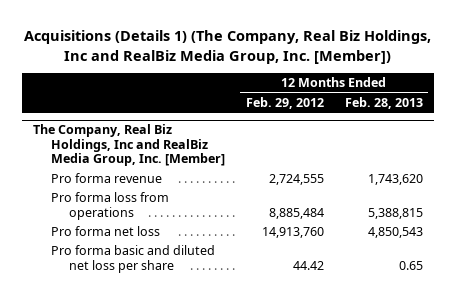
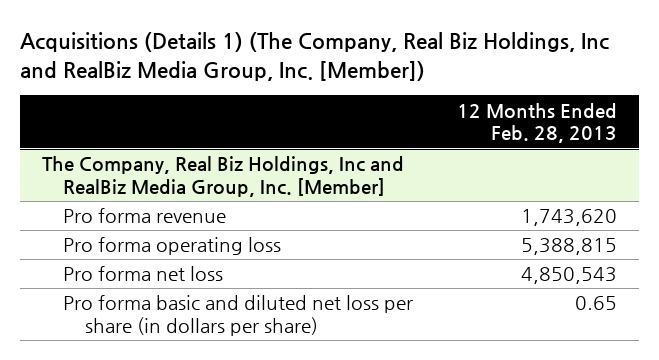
- | 12 Months Ended Feb. 29, 2012 | 12 Months Ended Feb. 28, 2013
+ | 12 Months Ended Feb. 28, 2013
@ The Company, Real Biz Holdings, Inc and RealBiz Media Group, Inc. [Member]
- Pro forma loss from operations | 8,885,484 | 5,388,815
+ Pro forma operating loss | 5,388,815
- Pro forma basic and diluted net loss per share | 44.42 | 0.65
+ Pro forma basic and diluted net loss per share (in dollars per share) | 0.65

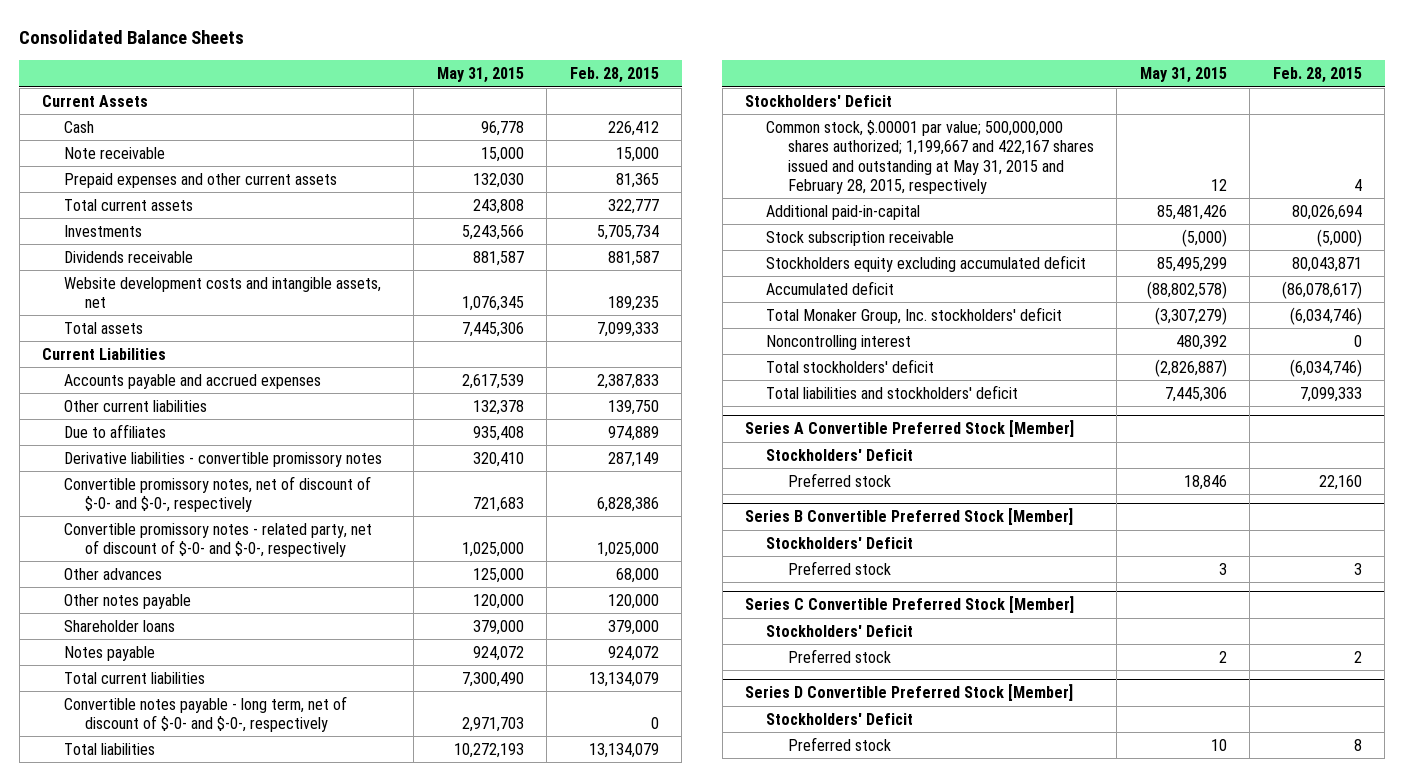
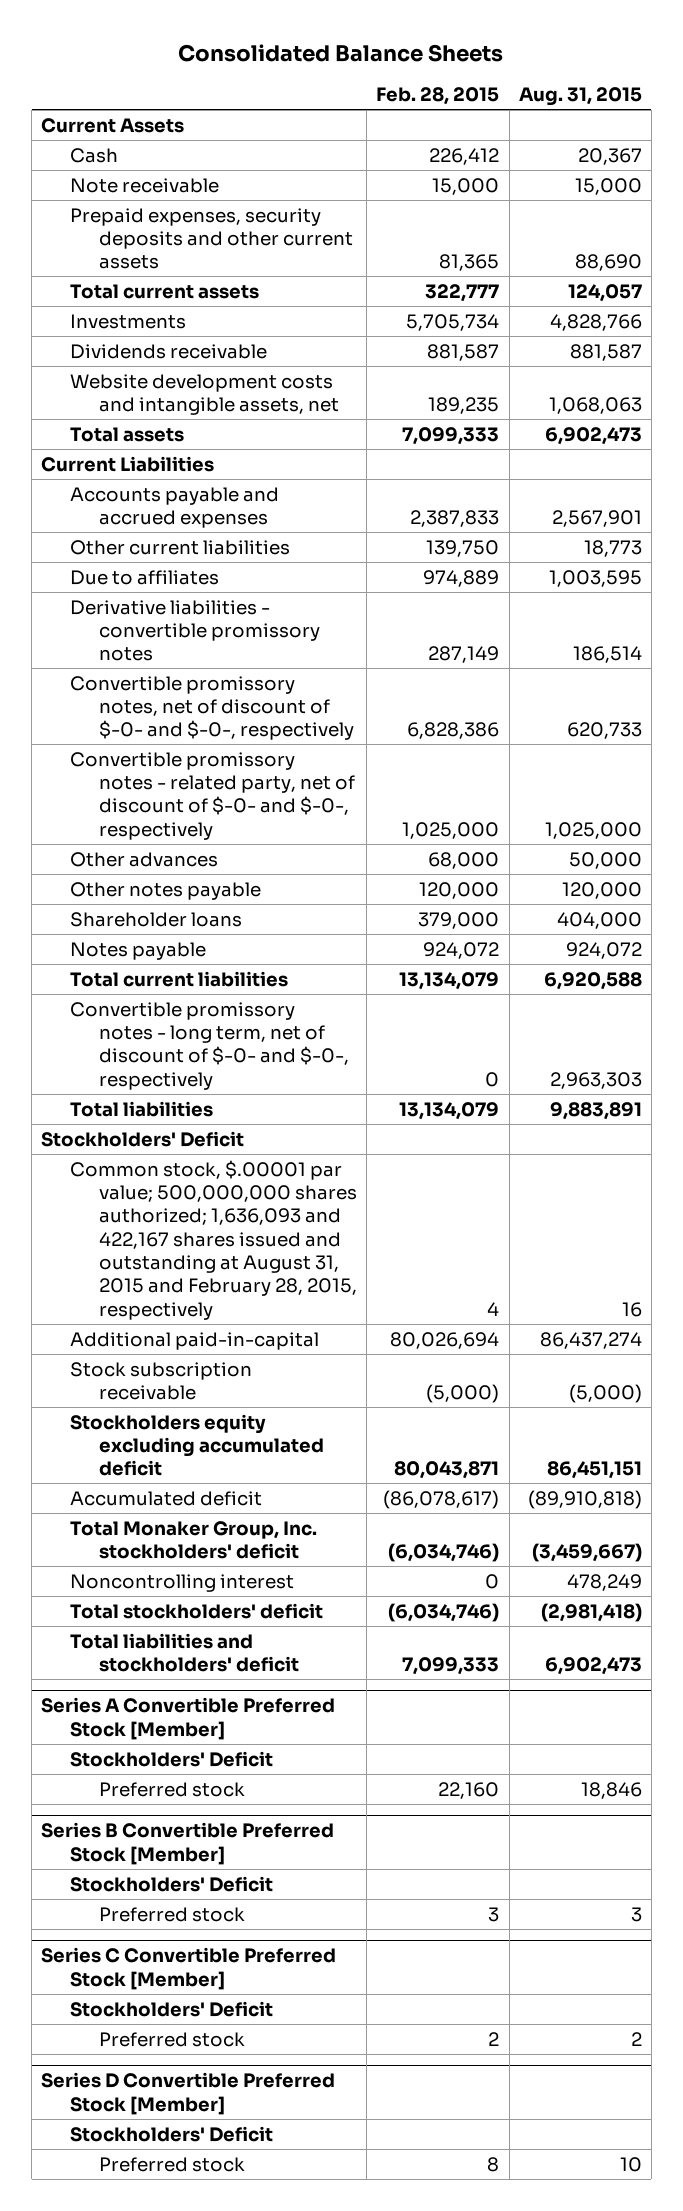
- | May 31, 2015 | Feb. 28, 2015
+ | Feb. 28, 2015 | Aug. 31, 2015
- Prepaid expenses and other current assets | 132,030 | 81,365
+ Prepaid expenses, security deposits and other current assets | 81,365 | 88,690
- Convertible notes payable - long term, net of discount of $-0- and $-0-, respectively | 2,971,703 | 0
+ Convertible promissory notes - long term, net of discount of $-0- and $-0-, respectively | 0 | 2,963,303
- Common stock, $.00001 par value; 500,000,000 shares authorized; 1,199,667 and 422,167 shares issued and outstanding at May 31, 2015 and February 28, 2015, respectively | 12 | 4
+ Common stock, $.00001 par value; 500,000,000 shares authorized; 1,636,093 and 422,167 shares issued and outstanding at August 31, 2015 and February 28, 2015, respectively | 4 | 16

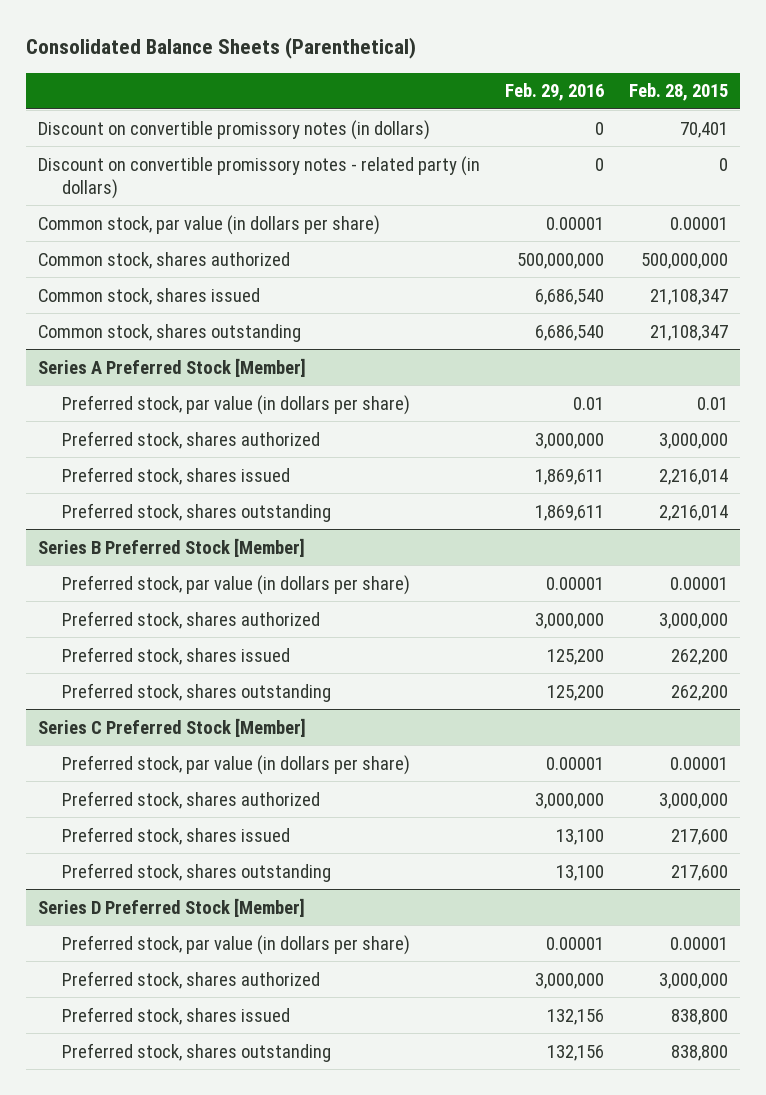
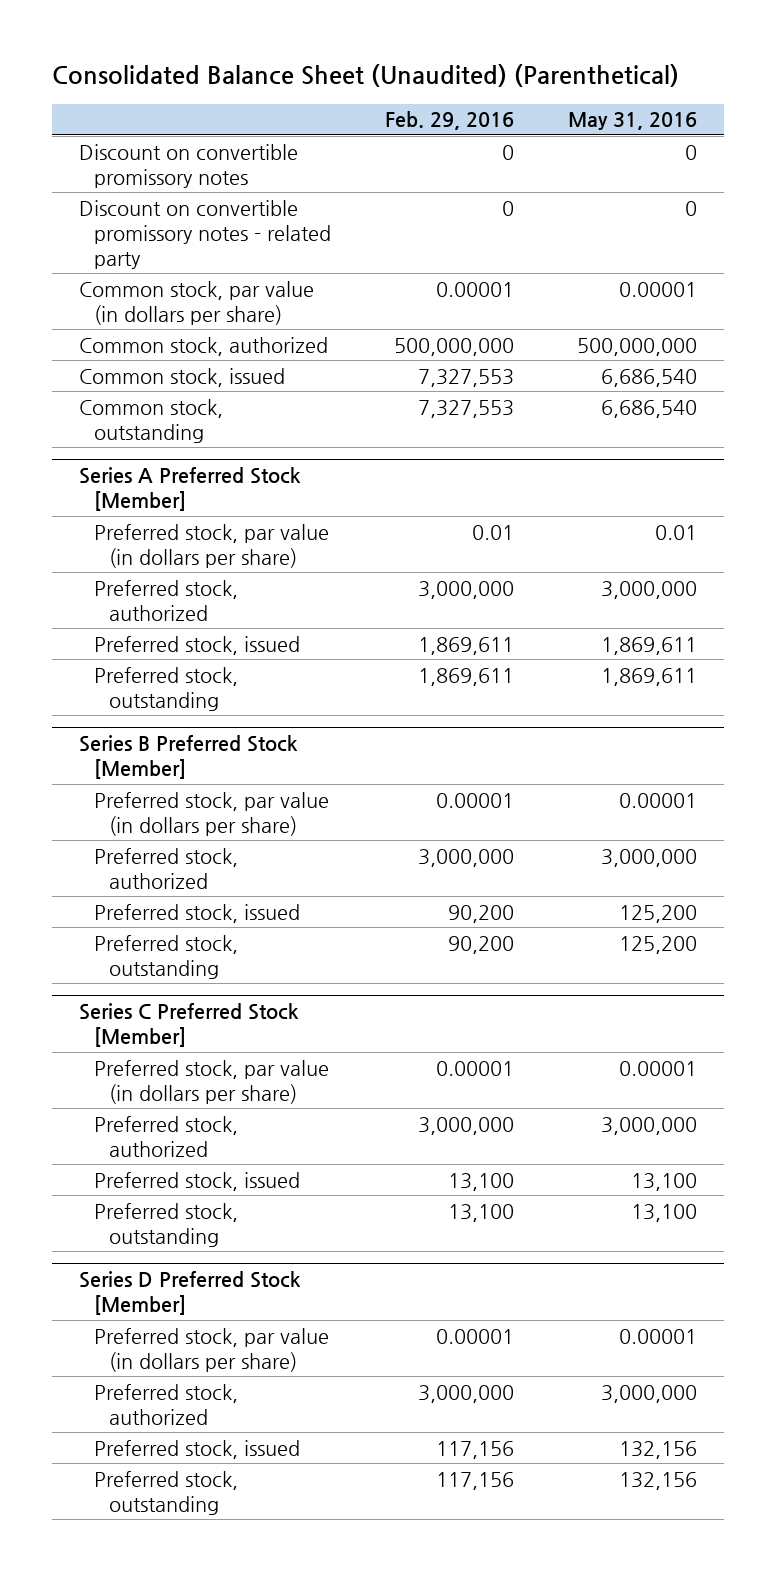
- Consolidated Balance Sheets (Parenthetical)
+ Consolidated Balance Sheet (Unaudited) (Parenthetical)
- | Feb. 29, 2016 | Feb. 28, 2015
+ | Feb. 29, 2016 | May 31, 2016
- Discount on convertible promissory notes (in dollars) | 0 | 70,401
- Discount on convertible promissory notes - related party (in dollars) | 0 | 0
+ Discount on convertible promissory notes | 0 | 0
+ Discount on convertible promissory notes - related party | 0 | 0
- Common stock, shares authorized | 500,000,000 | 500,000,000
- Common stock, shares issued | 6,686,540 | 21,108,347
- Common stock, shares outstanding | 6,686,540 | 21,108,347
+ Common stock, authorized | 500,000,000 | 500,000,000
+ Common stock, issued | 7,327,553 | 6,686,540
+ Common stock, outstanding | 7,327,553 | 6,686,540
@ Series A Preferred Stock [Member]
- Preferred stock, shares authorized | 3,000,000 | 3,000,000
- Preferred stock, shares issued | 1,869,611 | 2,216,014
- Preferred stock, shares outstanding | 1,869,611 | 2,216,014
+ Preferred stock, authorized | 3,000,000 | 3,000,000
+ Preferred stock, issued | 1,869,611 | 1,869,611
+ Preferred stock, outstanding | 1,869,611 | 1,869,611
@ Series B Preferred Stock [Member]
- Preferred stock, shares authorized | 3,000,000 | 3,000,000
- Preferred stock, shares issued | 125,200 | 262,200
- Preferred stock, shares outstanding | 125,200 | 262,200
+ Preferred stock, authorized | 3,000,000 | 3,000,000
+ Preferred stock, issued | 90,200 | 125,200
+ Preferred stock, outstanding | 90,200 | 125,200
@ Series C Preferred Stock [Member]
- Preferred stock, shares authorized | 3,000,000 | 3,000,000
- Preferred stock, shares issued | 13,100 | 217,600
- Preferred stock, shares outstanding | 13,100 | 217,600
+ Preferred stock, authorized | 3,000,000 | 3,000,000
+ Preferred stock, issued | 13,100 | 13,100
+ Preferred stock, outstanding | 13,100 | 13,100
@ Series D Preferred Stock [Member]
- Preferred stock, shares authorized | 3,000,000 | 3,000,000
- Preferred stock, shares issued | 132,156 | 838,800
- Preferred stock, shares outstanding | 132,156 | 838,800
+ Preferred stock, authorized | 3,000,000 | 3,000,000
+ Preferred stock, issued | 117,156 | 132,156
+ Preferred stock, outstanding | 117,156 | 132,156

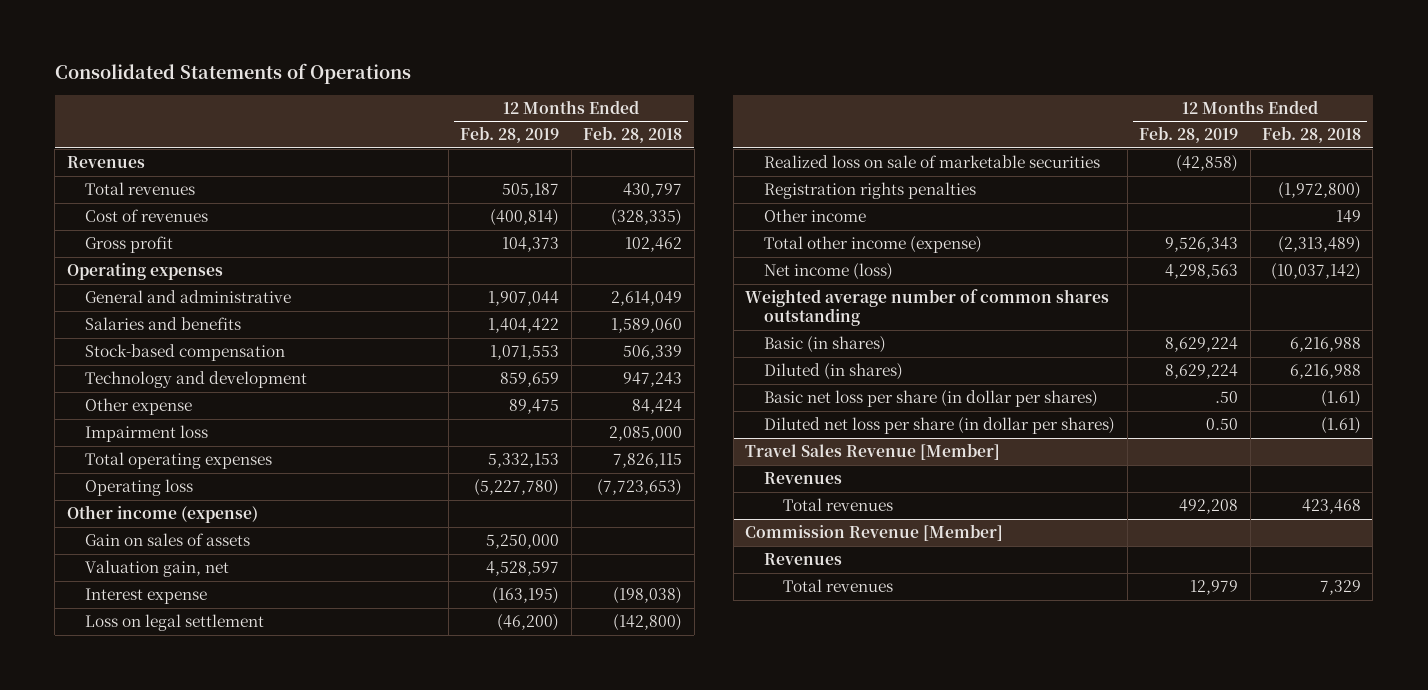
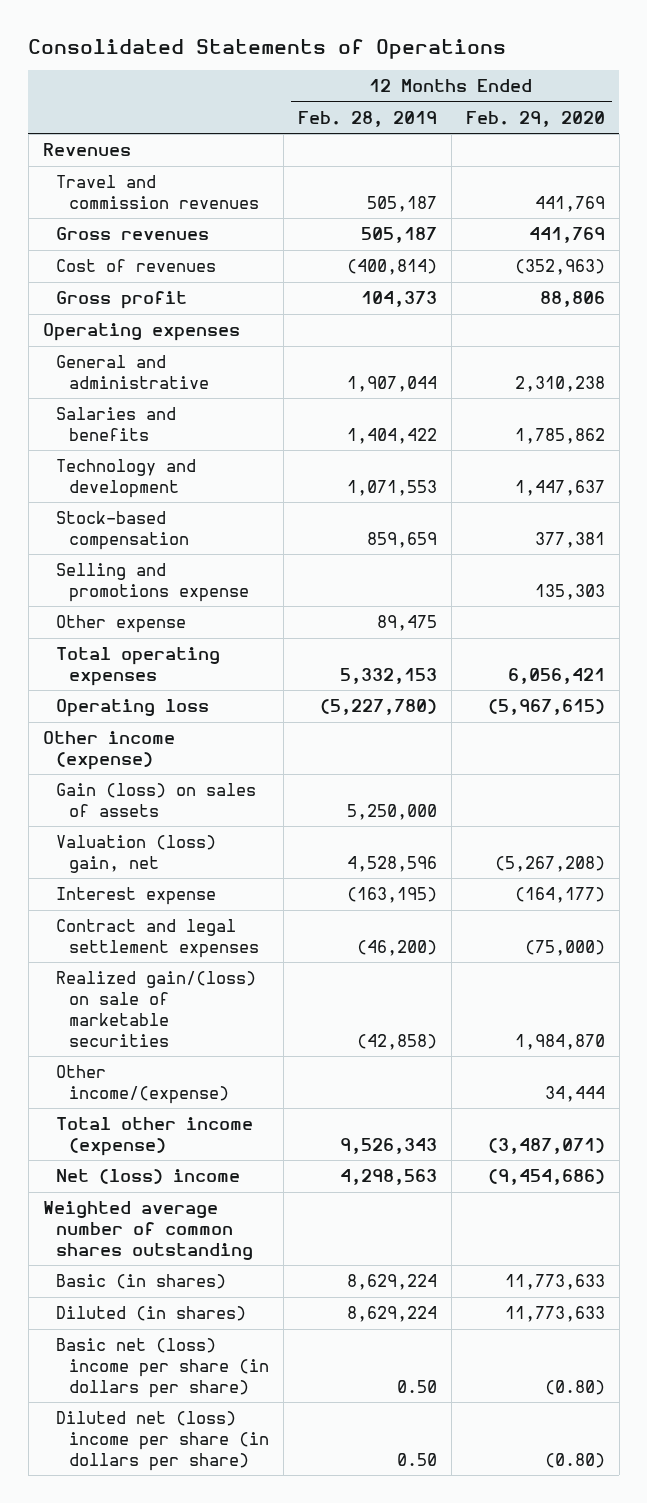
- | 12 Months Ended Feb. 28, 2019 | 12 Months Ended Feb. 28, 2018
+ | 12 Months Ended Feb. 28, 2019 | 12 Months Ended Feb. 29, 2020
- Total revenues | 505,187 | 430,797
+ Travel and commission revenues | 505,187 | 441,769
+ Gross revenues | 505,187 | 441,769
- Stock-based compensation | 1,071,553 | 506,339
- Technology and development | 859,659 | 947,243
+ Technology and development | 1,071,553 | 1,447,637
+ Stock-based compensation | 859,659 | 377,381
+ Selling and promotions expense | | 135,303
- Impairment loss | | 2,085,000
- Gain on sales of assets | 5,250,000 |
- Valuation gain, net | 4,528,597 |
+ Gain (loss) on sales of assets | 5,250,000 |
+ Valuation (loss) gain, net | 4,528,596 | (5,267,208)
- Loss on legal settlement | (46,200) | (142,800)
- Realized loss on sale of marketable securities | (42,858) |
- Registration rights penalties | | (1,972,800)
- Other income | | 149
+ Contract and legal settlement expenses | (46,200) | (75,000)
+ Realized gain/(loss) on sale of marketable securities | (42,858) | 1,984,870
+ Other income/(expense) | | 34,444
- Net income (loss) | 4,298,563 | (10,037,142)
+ Net (loss) income | 4,298,563 | (9,454,686)
- Basic net loss per share (in dollar per shares) | .50 | (1.61)
- Diluted net loss per share (in dollar per shares) | 0.50 | (1.61)
- Travel Sales Revenue [Member]
- Revenues
- Total revenues | 492,208 | 423,468
- Commission Revenue [Member]
- Revenues
- Total revenues | 12,979 | 7,329
+ Basic net (loss) income per share (in dollars per share) | 0.50 | (0.80)
+ Diluted net (loss) income per share (in dollars per share) | 0.50 | (0.80)

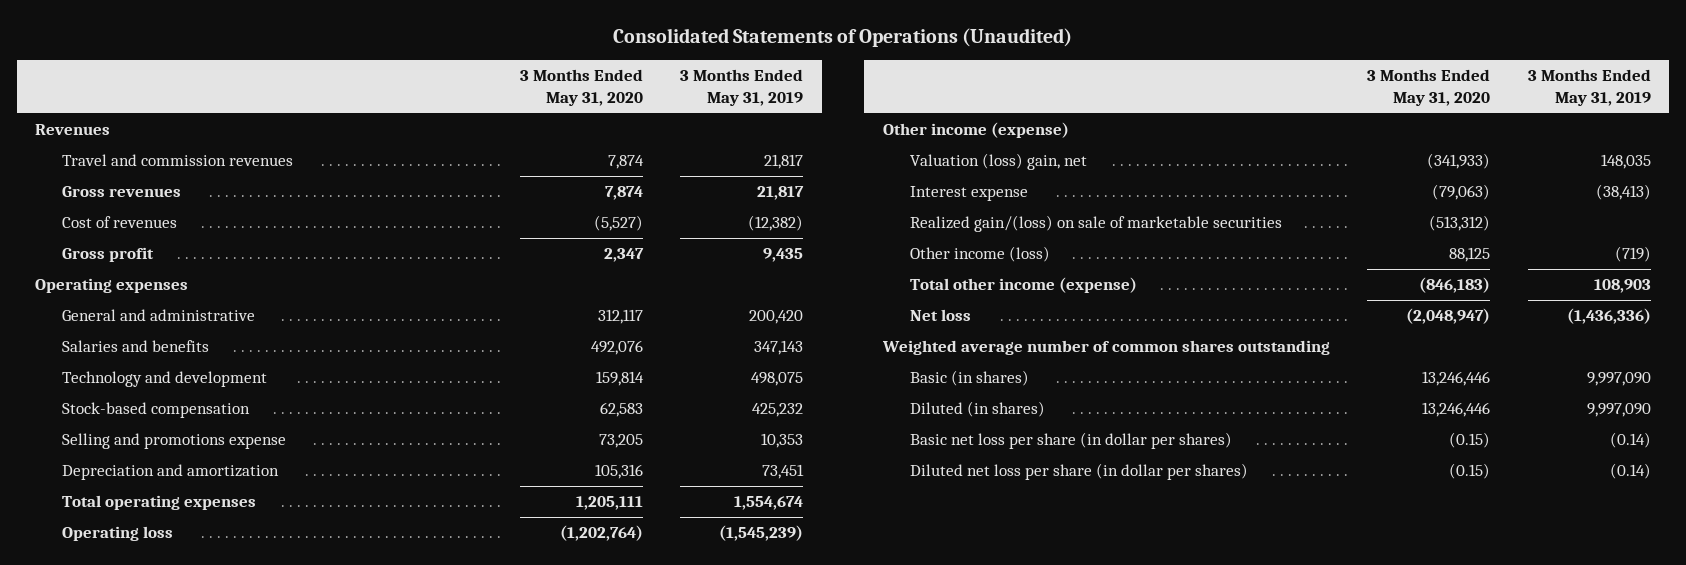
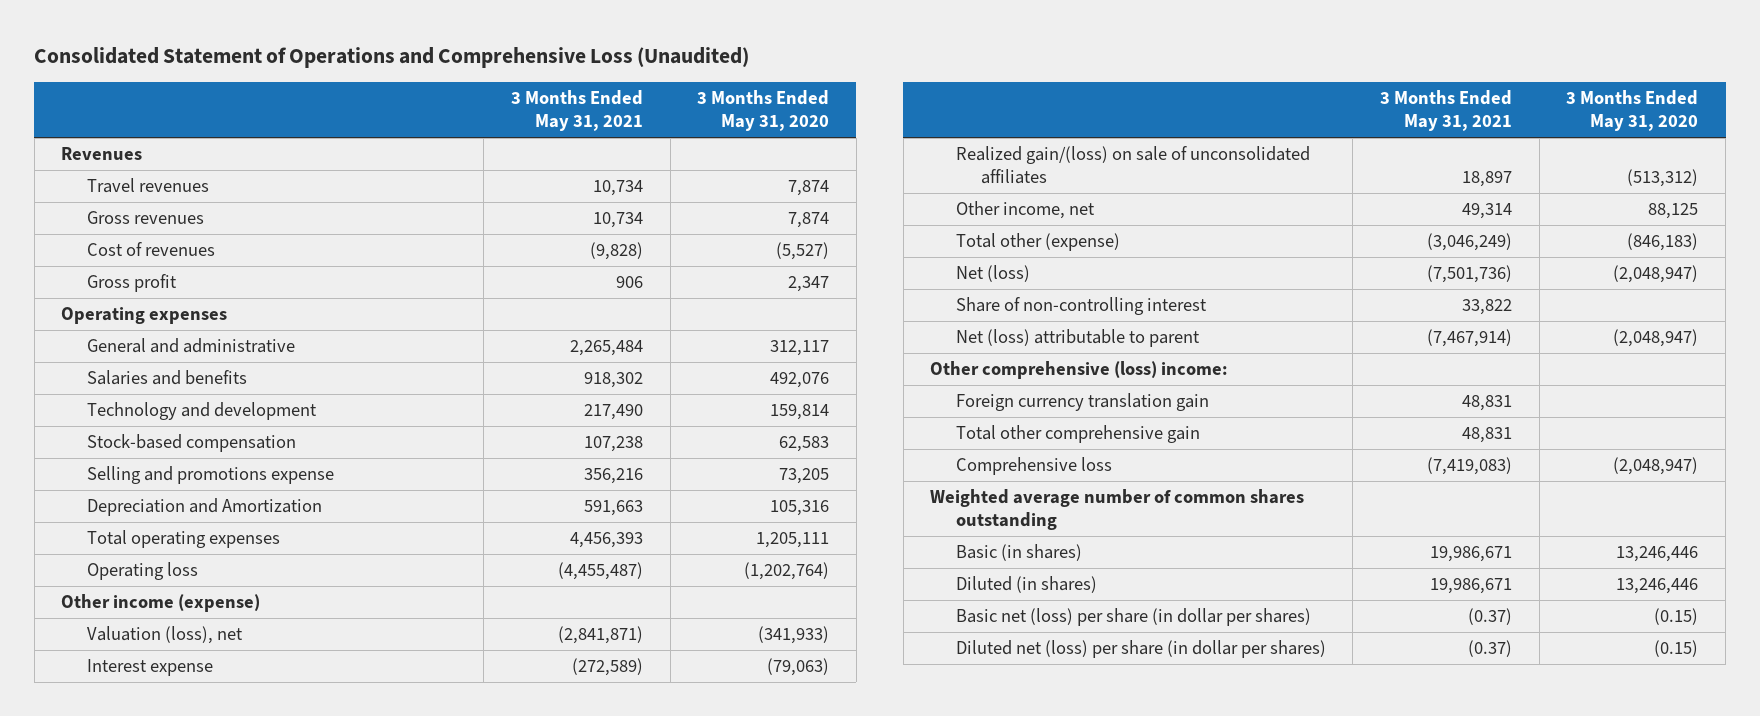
- Consolidated Statements of Operations (Unaudited)
+ Consolidated Statement of Operations and Comprehensive Loss (Unaudited)
- | 3 Months Ended May 31, 2020 | 3 Months Ended May 31, 2019
+ | 3 Months Ended May 31, 2021 | 3 Months Ended May 31, 2020
- Travel and commission revenues | 7,874 | 21,817
+ Travel revenues | 10,734 | 7,874
- Depreciation and amortization | 105,316 | 73,451
+ Depreciation and Amortization | 591,663 | 105,316
- Valuation (loss) gain, net | (341,933) | 148,035
+ Valuation (loss), net | (2,841,871) | (341,933)
- Realized gain/(loss) on sale of marketable securities | (513,312) |
- Other income (loss) | 88,125 | (719)
- Total other income (expense) | (846,183) | 108,903
- Net loss | (2,048,947) | (1,436,336)
+ Realized gain/(loss) on sale of unconsolidated affiliates | 18,897 | (513,312)
+ Other income, net | 49,314 | 88,125
+ Total other (expense) | (3,046,249) | (846,183)
+ Net (loss) | (7,501,736) | (2,048,947)
+ Share of non-controlling interest | 33,822 |
+ Net (loss) attributable to parent | (7,467,914) | (2,048,947)
+ Other comprehensive (loss) income:
+ Foreign currency translation gain | 48,831 |
+ Total other comprehensive gain | 48,831 |
+ Comprehensive loss | (7,419,083) | (2,048,947)
- Basic net loss per share (in dollar per shares) | (0.15) | (0.14)
- Diluted net loss per share (in dollar per shares) | (0.15) | (0.14)
+ Basic net (loss) per share (in dollar per shares) | (0.37) | (0.15)
+ Diluted net (loss) per share (in dollar per shares) | (0.37) | (0.15)

